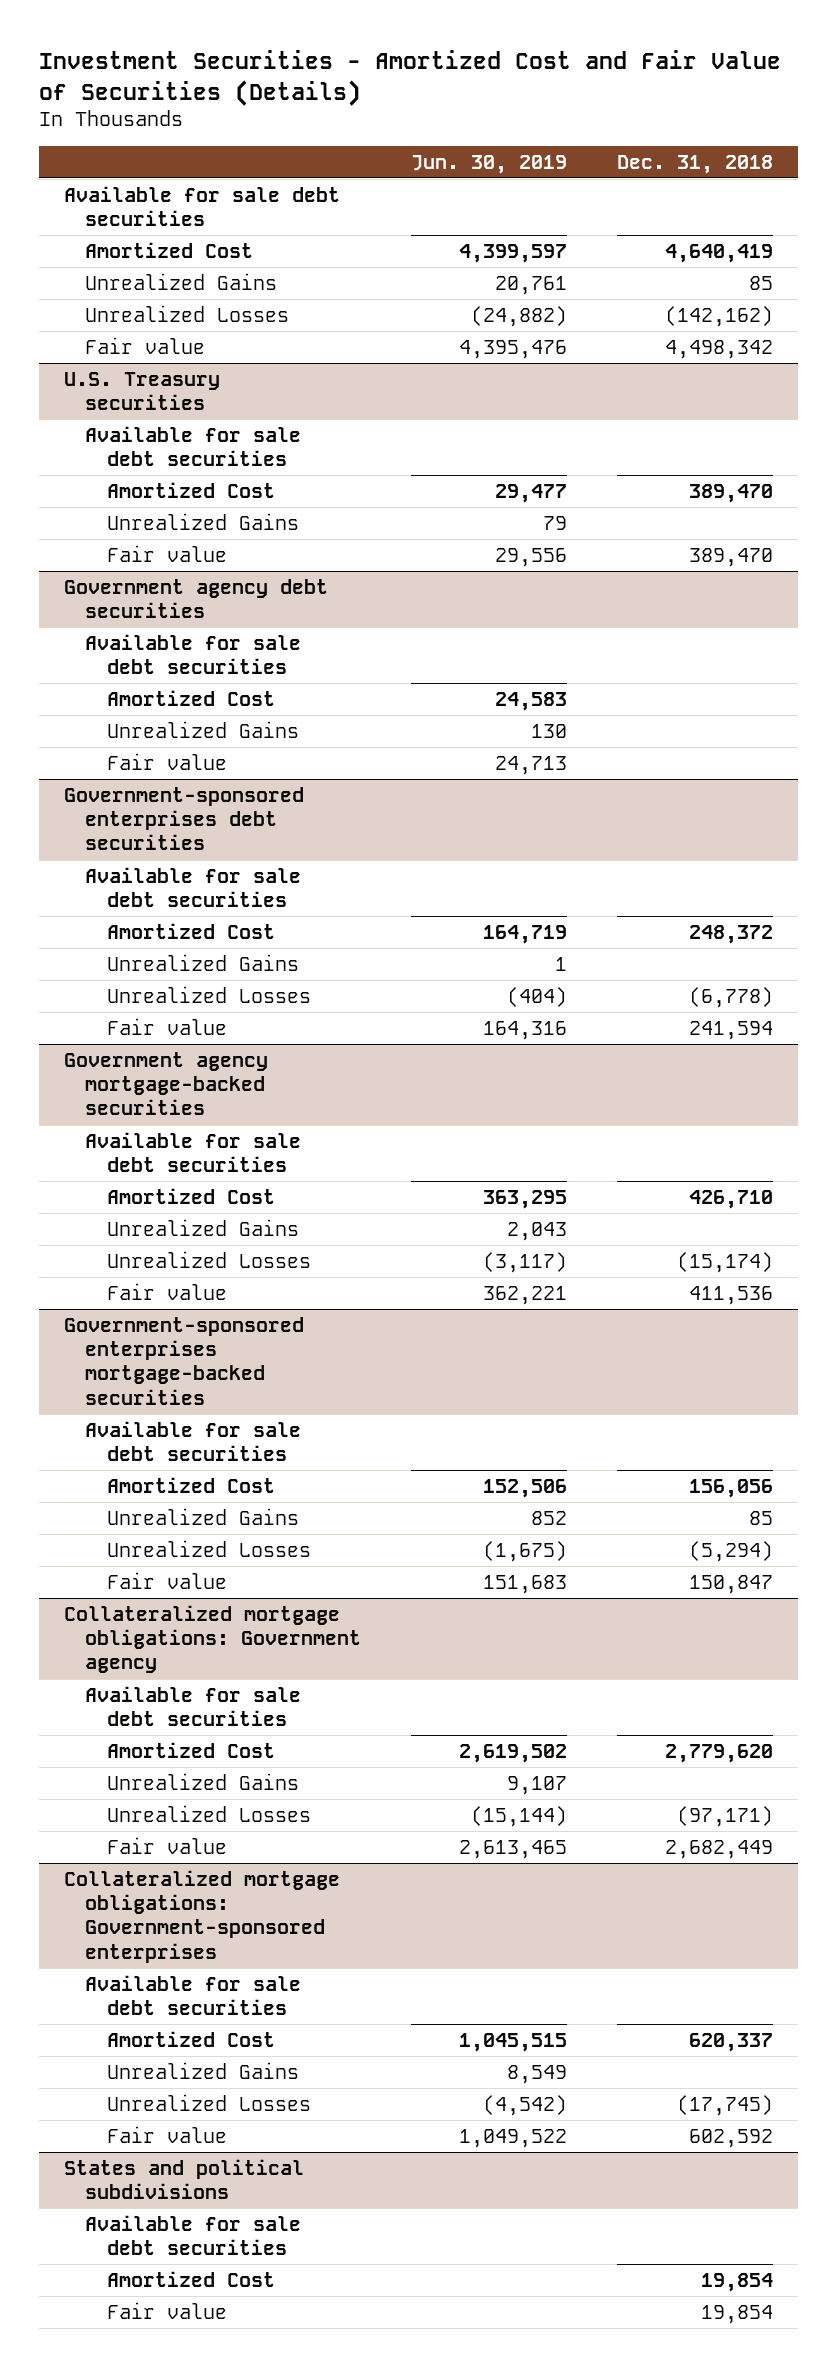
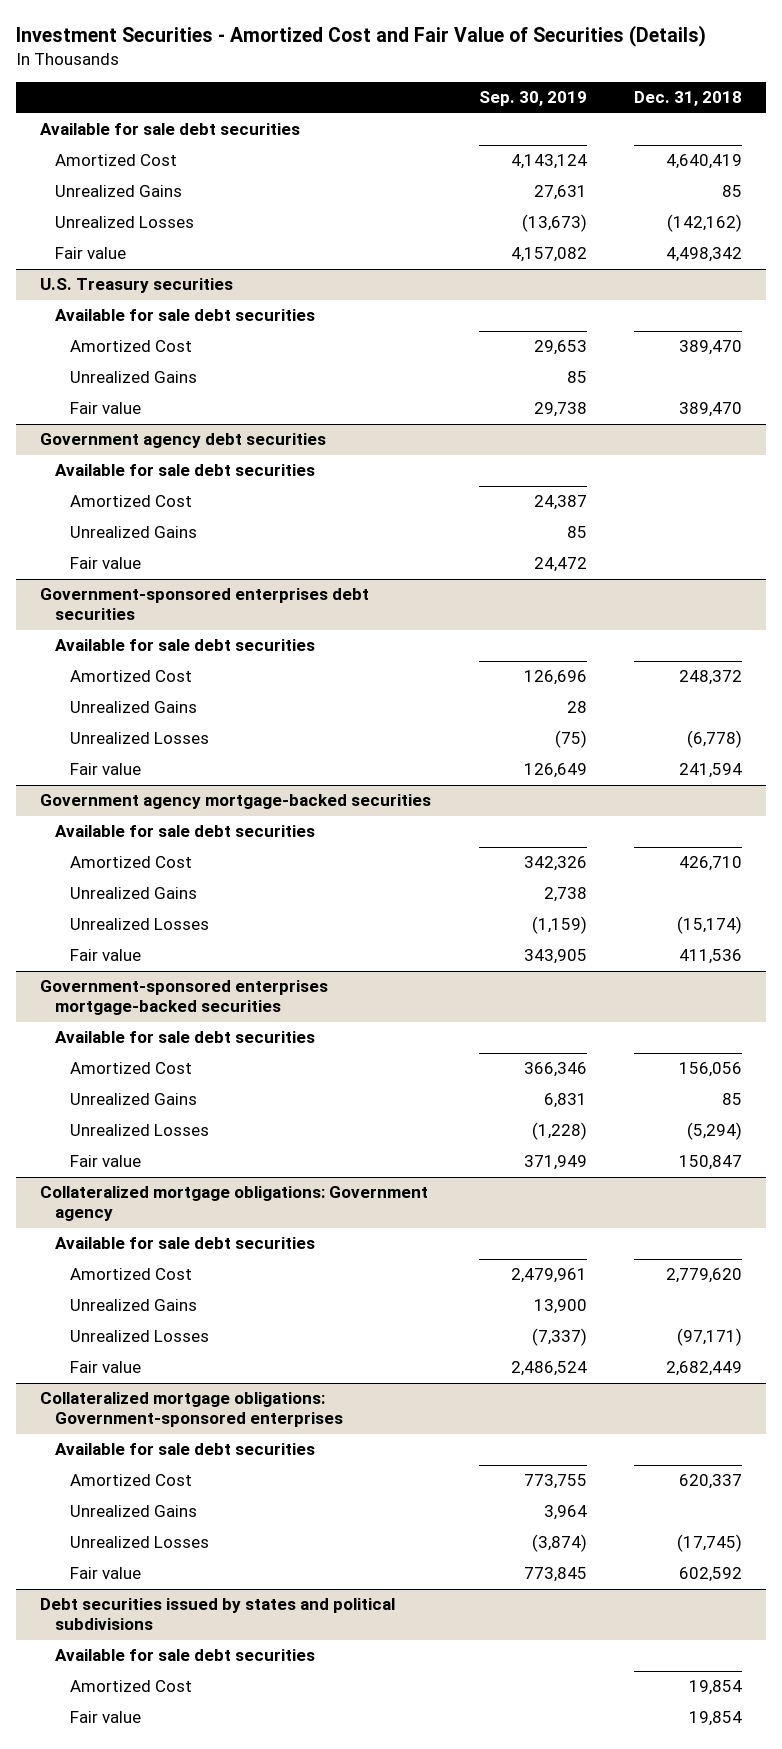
- | Jun. 30, 2019 | Dec. 31, 2018
+ | Sep. 30, 2019 | Dec. 31, 2018
- States and political subdivisions
+ Debt securities issued by states and political subdivisions

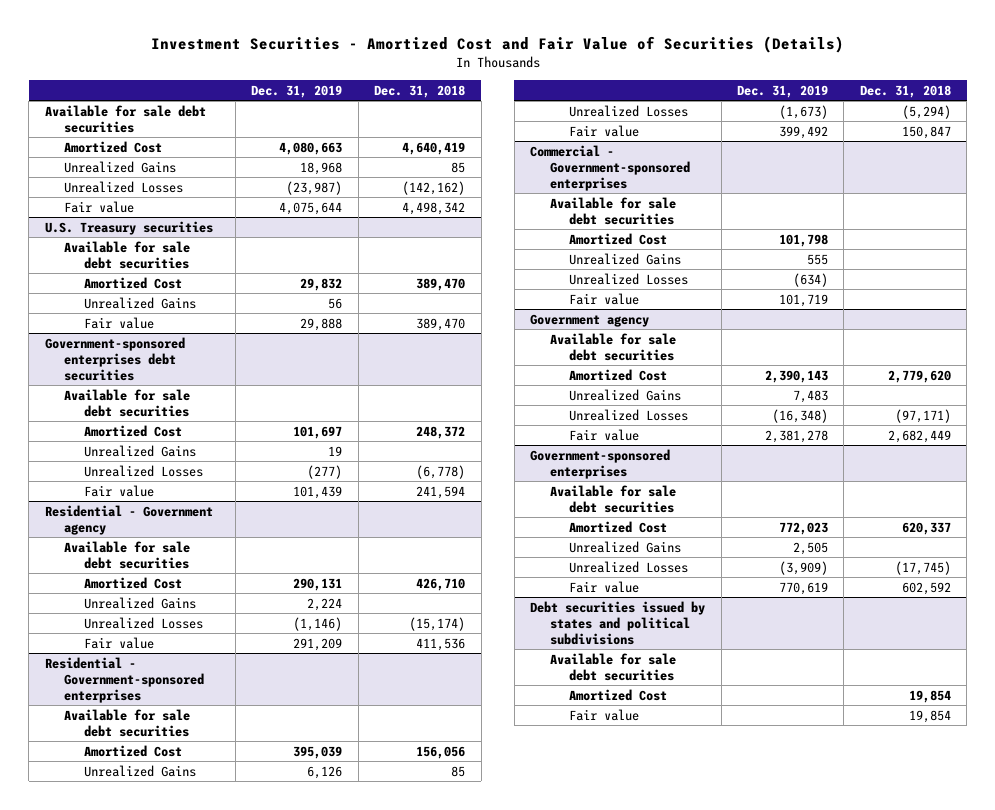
- | Sep. 30, 2019 | Dec. 31, 2018
+ | Dec. 31, 2019 | Dec. 31, 2018
- Government agency debt securities
- Available for sale debt securities
- Amortized Cost | 24,387 |
- Unrealized Gains | 85 |
- Fair value | 24,472 |
- Government agency mortgage-backed securities
+ Residential - Government agency
- Government-sponsored enterprises mortgage-backed securities
+ Residential - Government-sponsored enterprises
- Collateralized mortgage obligations: Government agency
+ Commercial - Government-sponsored enterprises
+ Amortized Cost | 101,798 |
+ Unrealized Gains | 555 |
+ Unrealized Losses | (634) |
+ Fair value | 101,719 |
+ Government agency
+ Available for sale debt securities
- Collateralized mortgage obligations: Government-sponsored enterprises
+ Government-sponsored enterprises

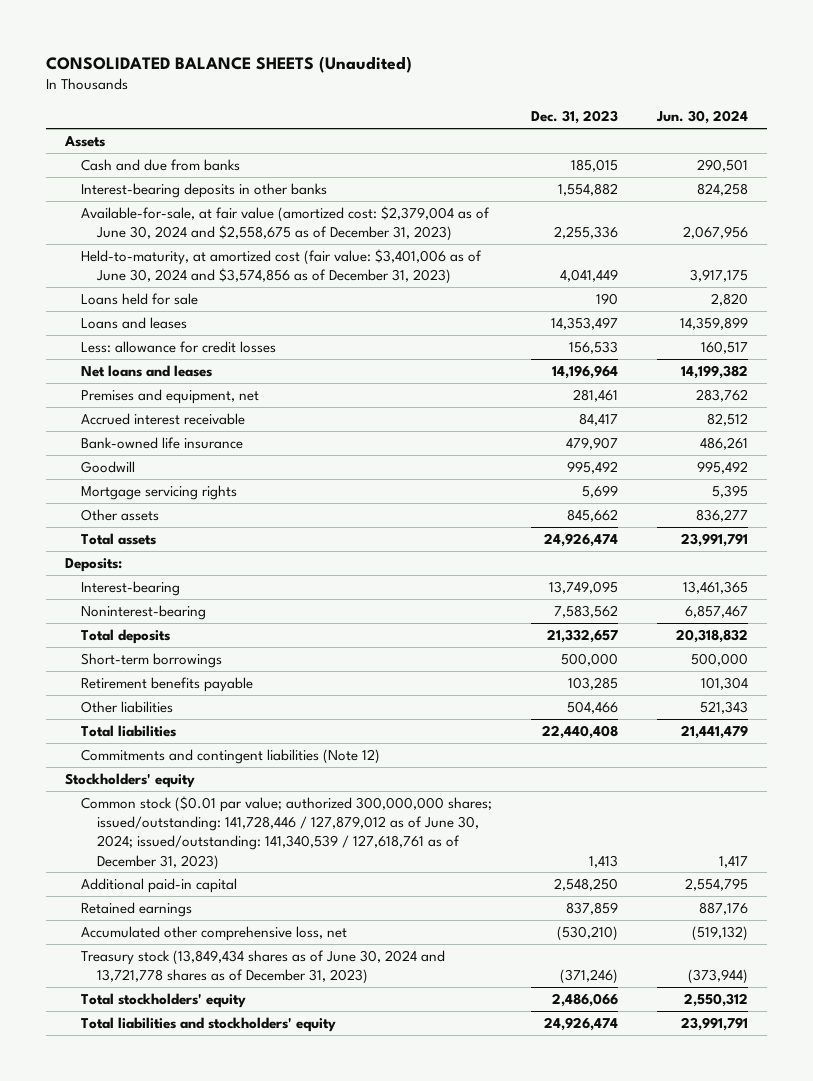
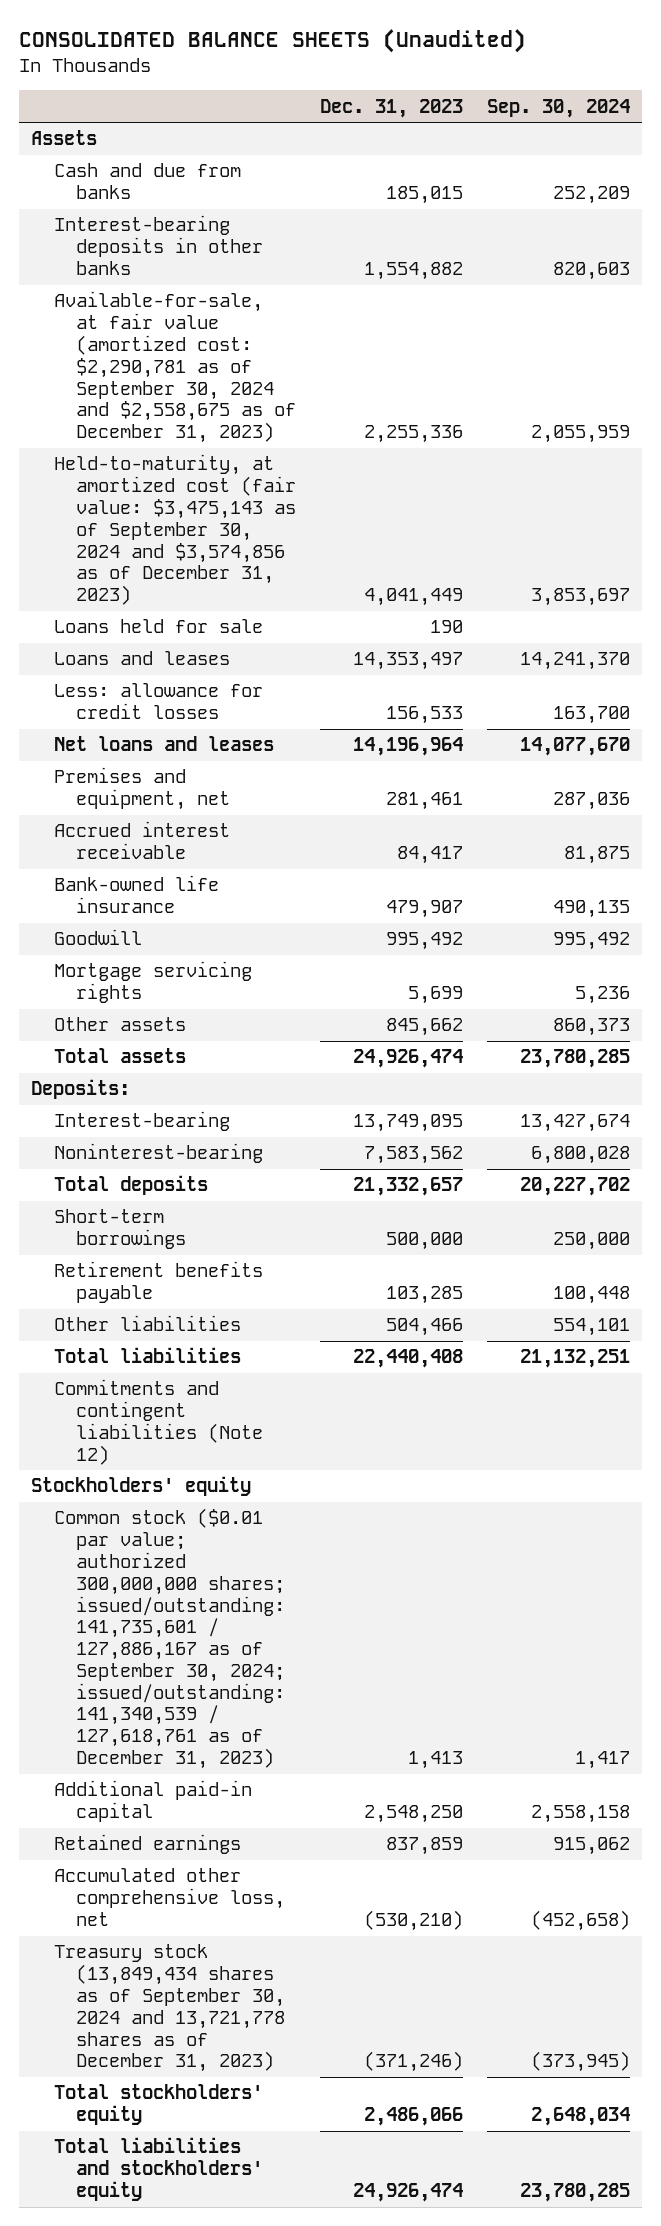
- | Dec. 31, 2023 | Jun. 30, 2024
+ | Dec. 31, 2023 | Sep. 30, 2024
- Available-for-sale, at fair value (amortized cost: $2,379,004 as of June 30, 2024 and $2,558,675 as of December 31, 2023) | 2,255,336 | 2,067,956
- Held-to-maturity, at amortized cost (fair value: $3,401,006 as of June 30, 2024 and $3,574,856 as of December 31, 2023) | 4,041,449 | 3,917,175
+ Available-for-sale, at fair value (amortized cost: $2,290,781 as of September 30, 2024 and $2,558,675 as of December 31, 2023) | 2,255,336 | 2,055,959
+ Held-to-maturity, at amortized cost (fair value: $3,475,143 as of September 30, 2024 and $3,574,856 as of December 31, 2023) | 4,041,449 | 3,853,697
- Common stock ($0.01 par value; authorized 300,000,000 shares; issued/outstanding: 141,728,446 / 127,879,012 as of June 30, 2024; issued/outstanding: 141,340,539 / 127,618,761 as of December 31, 2023) | 1,413 | 1,417
+ Common stock ($0.01 par value; authorized 300,000,000 shares; issued/outstanding: 141,735,601 / 127,886,167 as of September 30, 2024; issued/outstanding: 141,340,539 / 127,618,761 as of December 31, 2023) | 1,413 | 1,417
- Treasury stock (13,849,434 shares as of June 30, 2024 and 13,721,778 shares as of December 31, 2023) | (371,246) | (373,944)
+ Treasury stock (13,849,434 shares as of September 30, 2024 and 13,721,778 shares as of December 31, 2023) | (371,246) | (373,945)

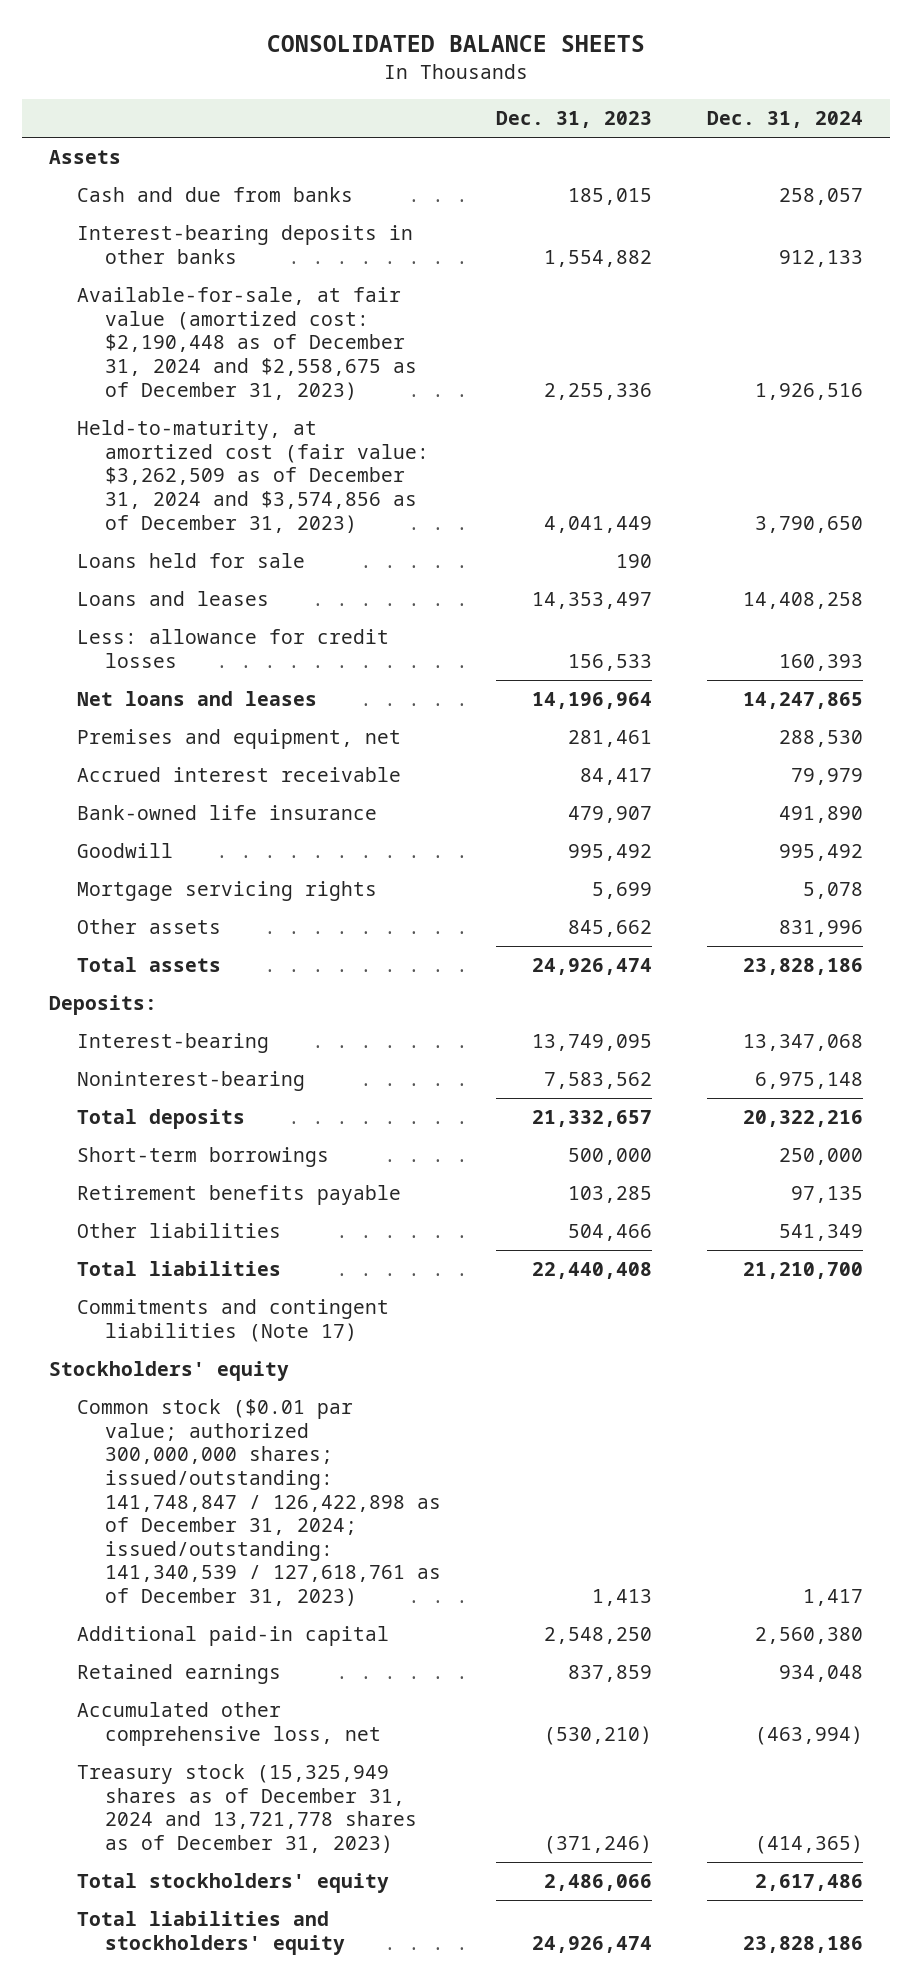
- CONSOLIDATED BALANCE SHEETS (Unaudited)
+ CONSOLIDATED BALANCE SHEETS
- | Dec. 31, 2023 | Sep. 30, 2024
+ | Dec. 31, 2023 | Dec. 31, 2024
- Available-for-sale, at fair value (amortized cost: $2,290,781 as of September 30, 2024 and $2,558,675 as of December 31, 2023) | 2,255,336 | 2,055,959
- Held-to-maturity, at amortized cost (fair value: $3,475,143 as of September 30, 2024 and $3,574,856 as of December 31, 2023) | 4,041,449 | 3,853,697
+ Available-for-sale, at fair value (amortized cost: $2,190,448 as of December 31, 2024 and $2,558,675 as of December 31, 2023) | 2,255,336 | 1,926,516
+ Held-to-maturity, at amortized cost (fair value: $3,262,509 as of December 31, 2024 and $3,574,856 as of December 31, 2023) | 4,041,449 | 3,790,650
- Commitments and contingent liabilities (Note 12)
+ Commitments and contingent liabilities (Note 17)
- Common stock ($0.01 par value; authorized 300,000,000 shares; issued/outstanding: 141,735,601 / 127,886,167 as of September 30, 2024; issued/outstanding: 141,340,539 / 127,618,761 as of December 31, 2023) | 1,413 | 1,417
+ Common stock ($0.01 par value; authorized 300,000,000 shares; issued/outstanding: 141,748,847 / 126,422,898 as of December 31, 2024; issued/outstanding: 141,340,539 / 127,618,761 as of December 31, 2023) | 1,413 | 1,417
- Treasury stock (13,849,434 shares as of September 30, 2024 and 13,721,778 shares as of December 31, 2023) | (371,246) | (373,945)
+ Treasury stock (15,325,949 shares as of December 31, 2024 and 13,721,778 shares as of December 31, 2023) | (371,246) | (414,365)

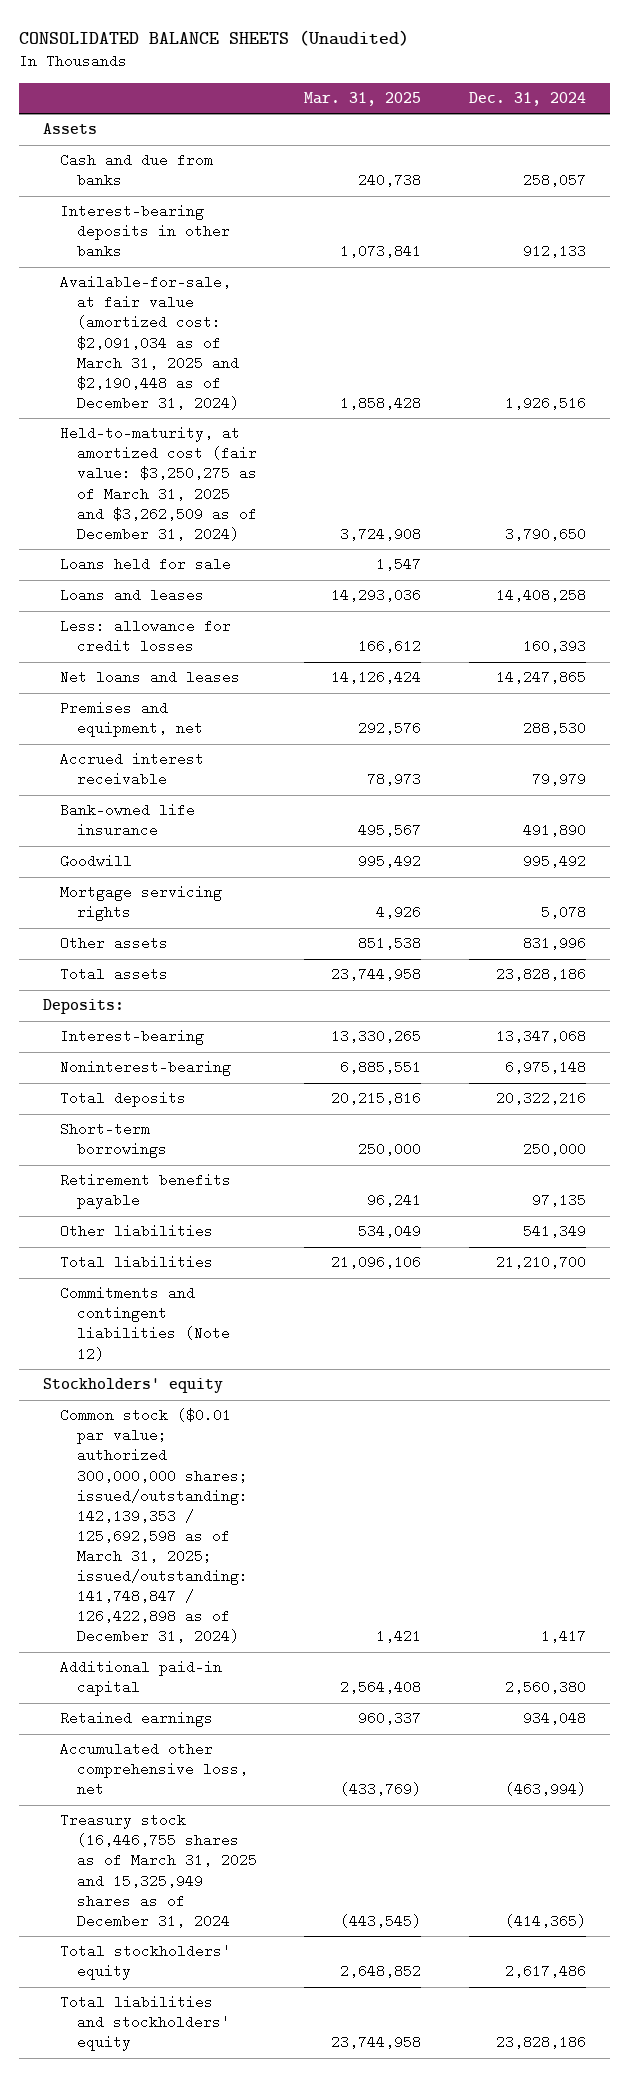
- CONSOLIDATED BALANCE SHEETS
+ CONSOLIDATED BALANCE SHEETS (Unaudited)
- | Dec. 31, 2023 | Dec. 31, 2024
+ | Mar. 31, 2025 | Dec. 31, 2024
- Available-for-sale, at fair value (amortized cost: $2,190,448 as of December 31, 2024 and $2,558,675 as of December 31, 2023) | 2,255,336 | 1,926,516
- Held-to-maturity, at amortized cost (fair value: $3,262,509 as of December 31, 2024 and $3,574,856 as of December 31, 2023) | 4,041,449 | 3,790,650
+ Available-for-sale, at fair value (amortized cost: $2,091,034 as of March 31, 2025 and $2,190,448 as of December 31, 2024) | 1,858,428 | 1,926,516
+ Held-to-maturity, at amortized cost (fair value: $3,250,275 as of March 31, 2025 and $3,262,509 as of December 31, 2024) | 3,724,908 | 3,790,650
- Commitments and contingent liabilities (Note 17)
+ Commitments and contingent liabilities (Note 12)
- Common stock ($0.01 par value; authorized 300,000,000 shares; issued/outstanding: 141,748,847 / 126,422,898 as of December 31, 2024; issued/outstanding: 141,340,539 / 127,618,761 as of December 31, 2023) | 1,413 | 1,417
+ Common stock ($0.01 par value; authorized 300,000,000 shares; issued/outstanding: 142,139,353 / 125,692,598 as of March 31, 2025; issued/outstanding: 141,748,847 / 126,422,898 as of December 31, 2024) | 1,421 | 1,417
- Treasury stock (15,325,949 shares as of December 31, 2024 and 13,721,778 shares as of December 31, 2023) | (371,246) | (414,365)
+ Treasury stock (16,446,755 shares as of March 31, 2025 and 15,325,949 shares as of December 31, 2024 | (443,545) | (414,365)

